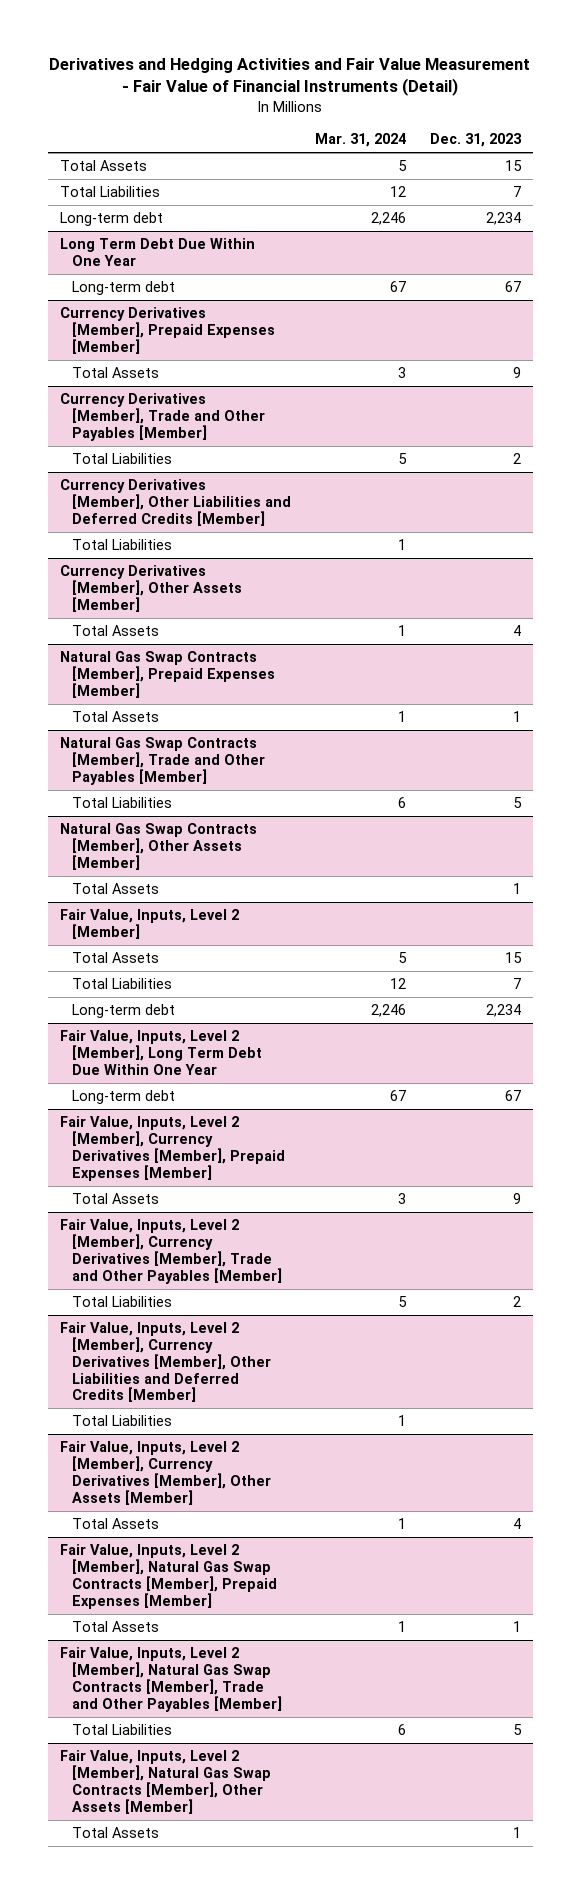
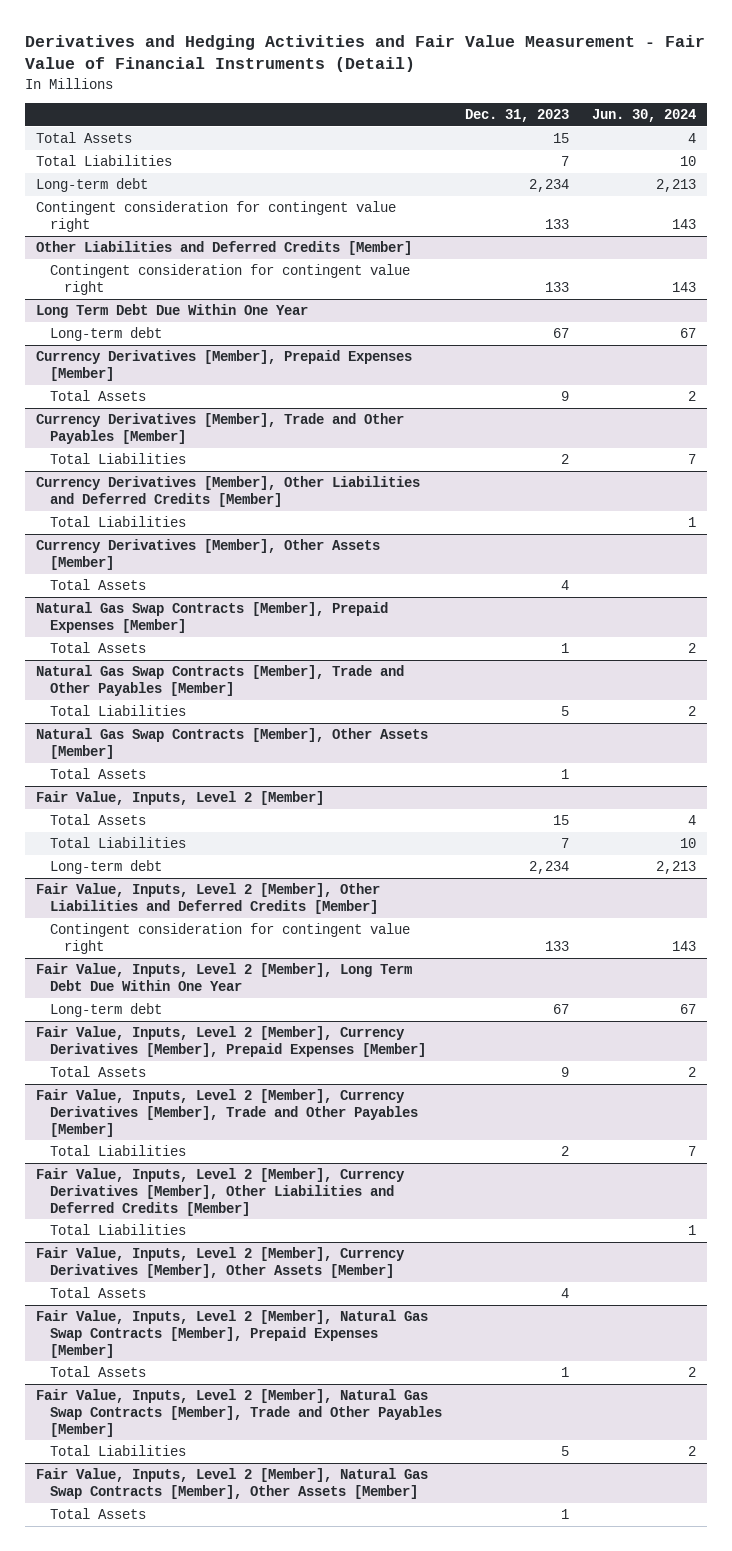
- | Mar. 31, 2024 | Dec. 31, 2023
+ | Dec. 31, 2023 | Jun. 30, 2024
+ Contingent consideration for contingent value right | 133 | 143
+ Other Liabilities and Deferred Credits [Member]
+ Contingent consideration for contingent value right | 133 | 143
+ Fair Value, Inputs, Level 2 [Member], Other Liabilities and Deferred Credits [Member]
+ Contingent consideration for contingent value right | 133 | 143

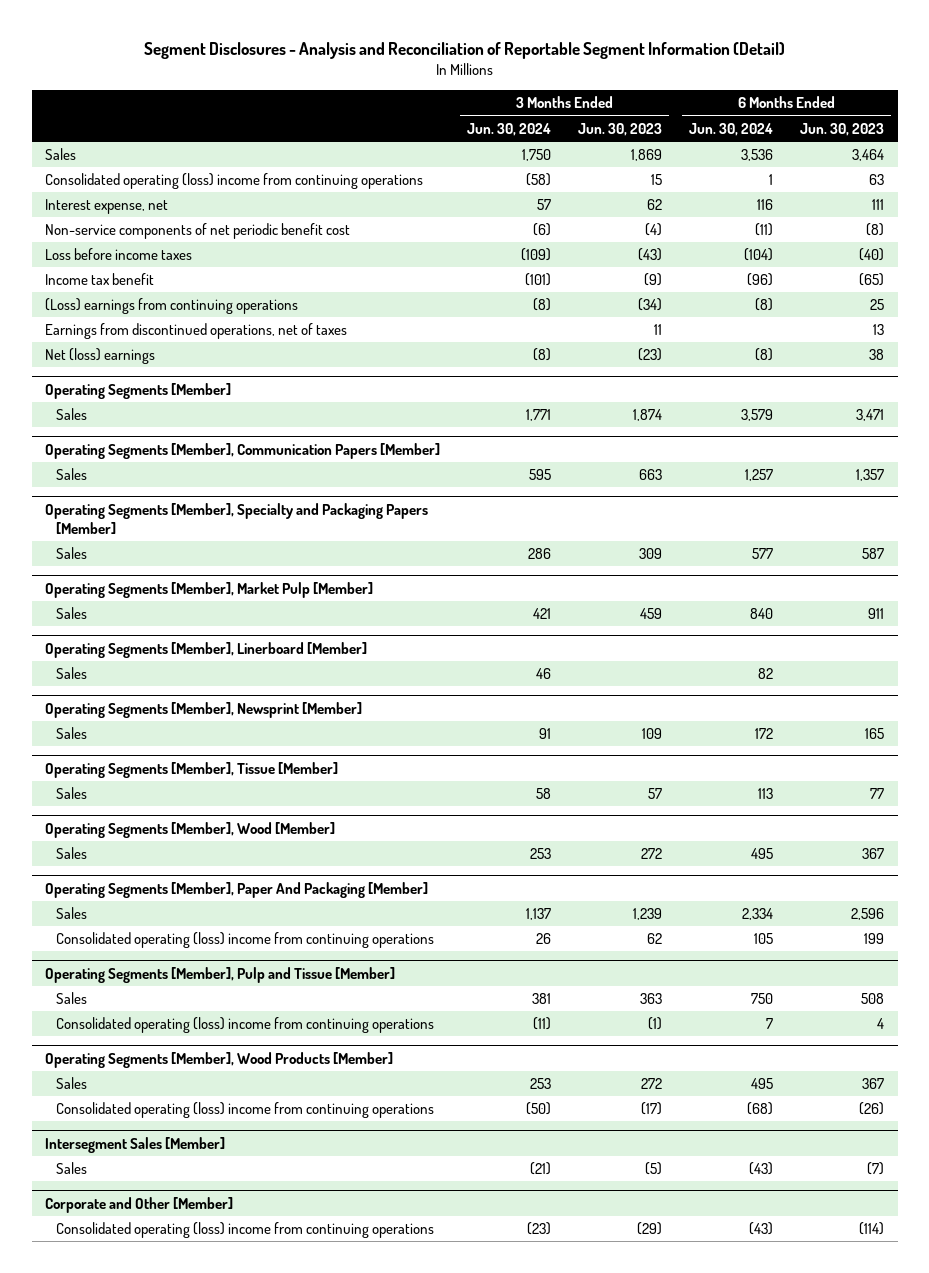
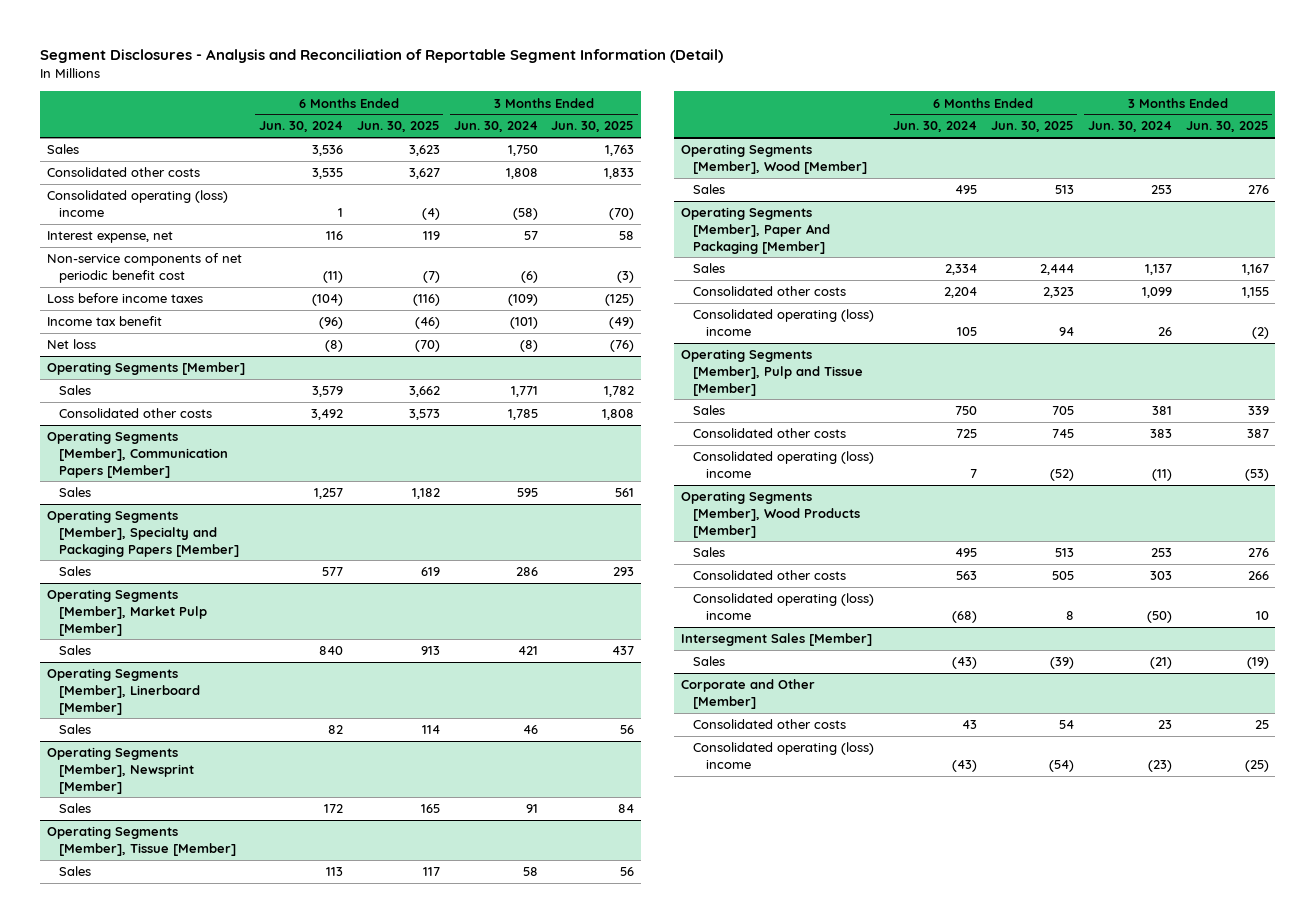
- | 3 Months Ended Jun. 30, 2024 | 3 Months Ended Jun. 30, 2023 | 6 Months Ended Jun. 30, 2024 | 6 Months Ended Jun. 30, 2023
+ | 6 Months Ended Jun. 30, 2024 | 6 Months Ended Jun. 30, 2025 | 3 Months Ended Jun. 30, 2024 | 3 Months Ended Jun. 30, 2025
- Consolidated operating (loss) income from continuing operations | (58) | 15 | 1 | 63
+ Consolidated other costs | 3,535 | 3,627 | 1,808 | 1,833
+ Consolidated operating (loss) income | 1 | (4) | (58) | (70)
- (Loss) earnings from continuing operations | (8) | (34) | (8) | 25
- Earnings from discontinued operations, net of taxes | | 11 | | 13
- Net (loss) earnings | (8) | (23) | (8) | 38
+ Net loss | (8) | (70) | (8) | (76)
@ Operating Segments [Member]
+ Consolidated other costs | 3,492 | 3,573 | 1,785 | 1,808
@ Operating Segments [Member], Paper And Packaging [Member]
- Consolidated operating (loss) income from continuing operations | 26 | 62 | 105 | 199
+ Consolidated other costs | 2,204 | 2,323 | 1,099 | 1,155
+ Consolidated operating (loss) income | 105 | 94 | 26 | (2)
@ Operating Segments [Member], Pulp and Tissue [Member]
- Consolidated operating (loss) income from continuing operations | (11) | (1) | 7 | 4
+ Consolidated other costs | 725 | 745 | 383 | 387
+ Consolidated operating (loss) income | 7 | (52) | (11) | (53)
@ Operating Segments [Member], Wood Products [Member]
- Consolidated operating (loss) income from continuing operations | (50) | (17) | (68) | (26)
+ Consolidated other costs | 563 | 505 | 303 | 266
+ Consolidated operating (loss) income | (68) | 8 | (50) | 10
@ Corporate and Other [Member]
- Consolidated operating (loss) income from continuing operations | (23) | (29) | (43) | (114)
+ Consolidated other costs | 43 | 54 | 23 | 25
+ Consolidated operating (loss) income | (43) | (54) | (23) | (25)

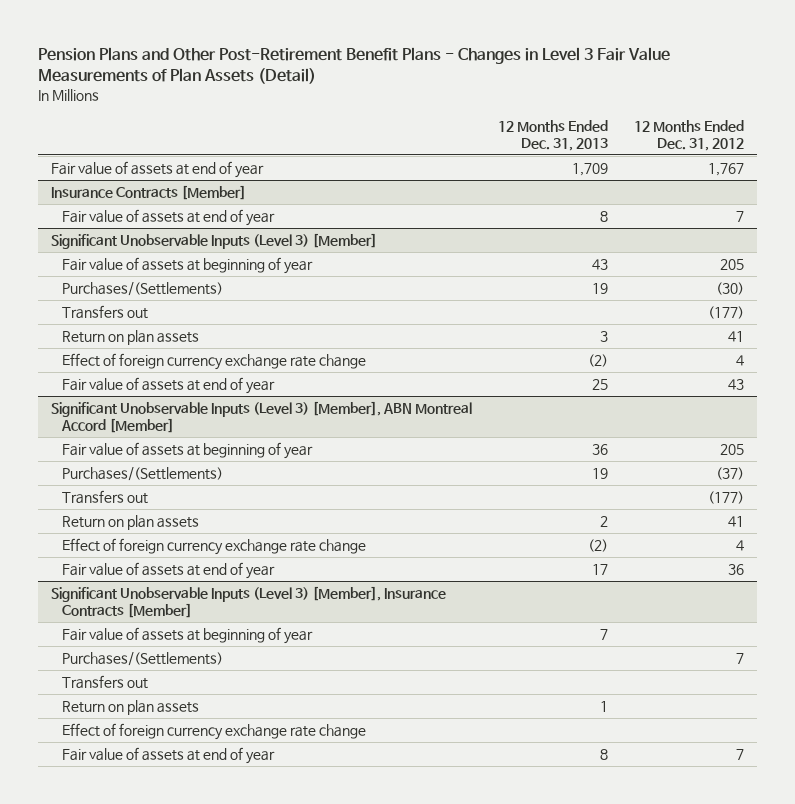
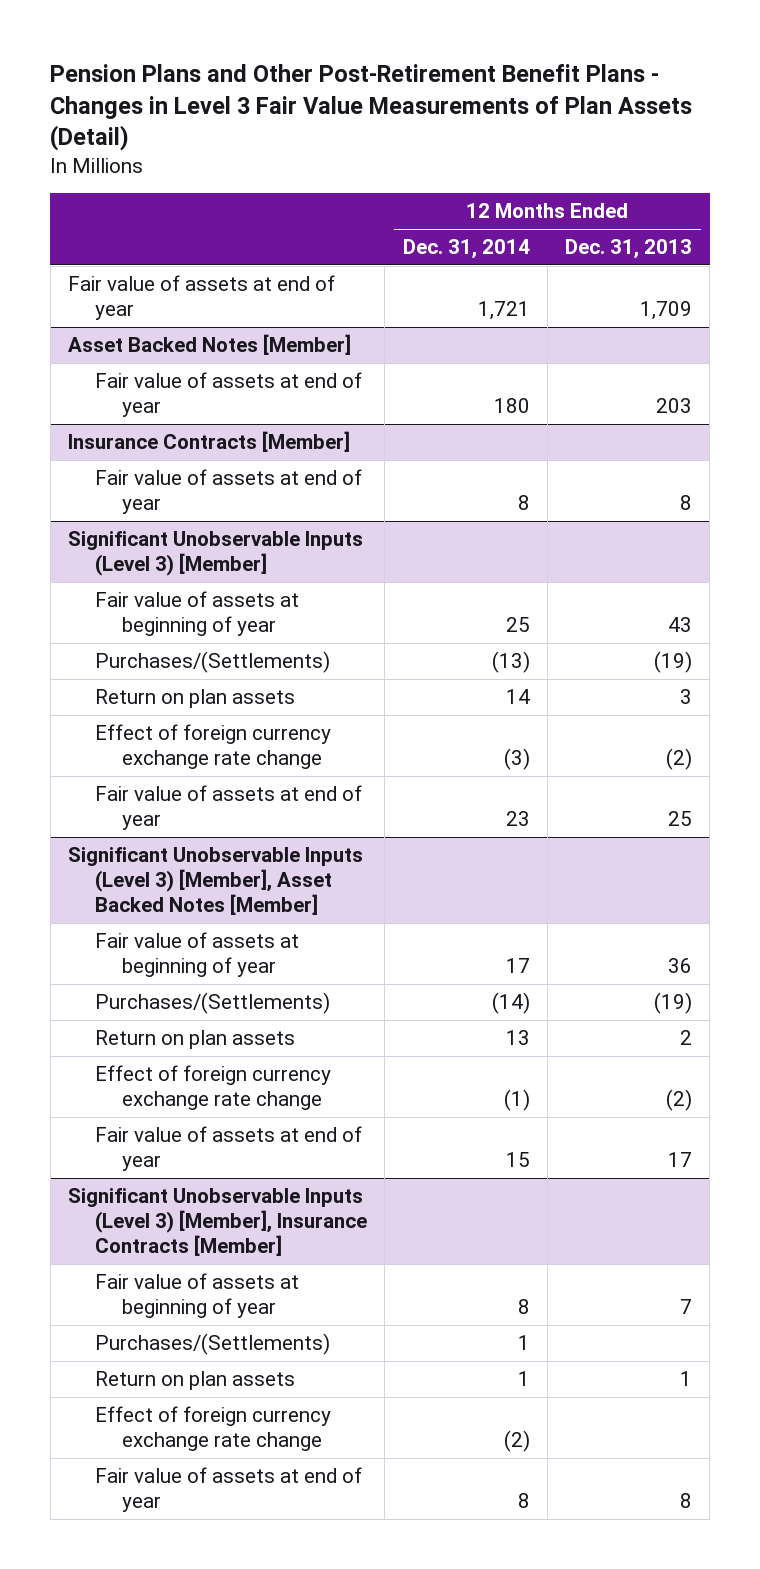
- | 12 Months Ended Dec. 31, 2013 | 12 Months Ended Dec. 31, 2012
+ | 12 Months Ended Dec. 31, 2014 | 12 Months Ended Dec. 31, 2013
+ Asset Backed Notes [Member]
+ Fair value of assets at end of year | 180 | 203
@ Significant Unobservable Inputs (Level 3) [Member]
- Purchases/(Settlements) | 19 | (30)
- Transfers out | | (177)
+ Purchases/(Settlements) | (13) | (19)
- Significant Unobservable Inputs (Level 3) [Member], ABN Montreal Accord [Member]
+ Significant Unobservable Inputs (Level 3) [Member], Asset Backed Notes [Member]
- Purchases/(Settlements) | 19 | (37)
- Transfers out | | (177)
+ Purchases/(Settlements) | (14) | (19)
@ Significant Unobservable Inputs (Level 3) [Member], Insurance Contracts [Member]
- Transfers out

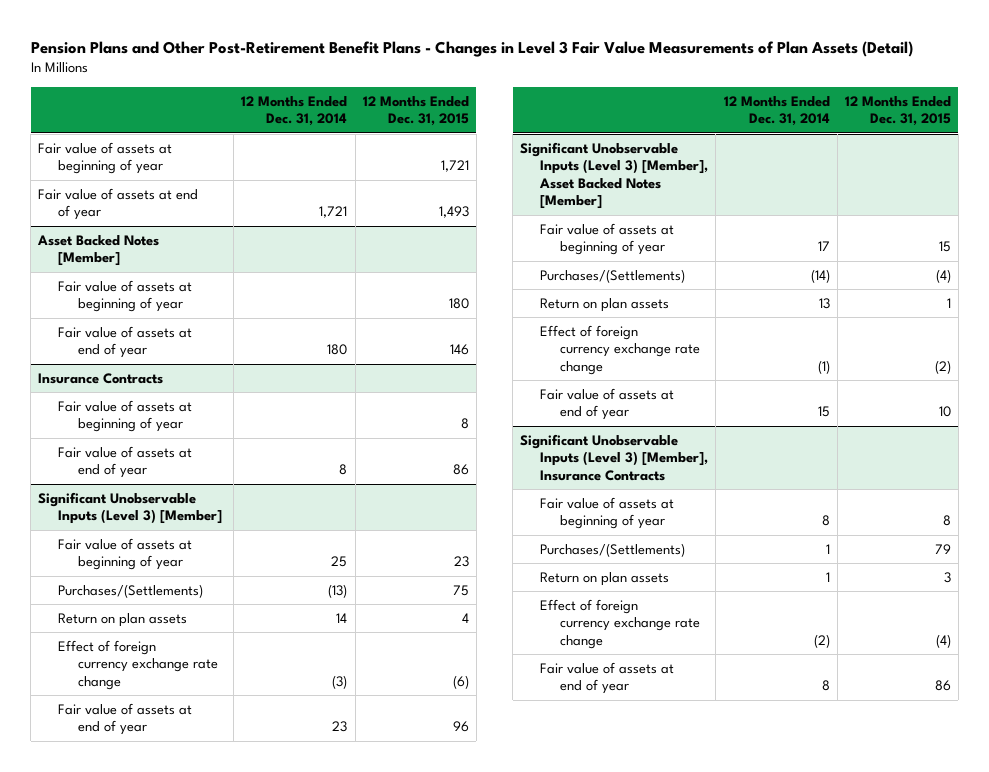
- | 12 Months Ended Dec. 31, 2014 | 12 Months Ended Dec. 31, 2013
+ | 12 Months Ended Dec. 31, 2014 | 12 Months Ended Dec. 31, 2015
+ Fair value of assets at beginning of year | | 1,721
@ Asset Backed Notes [Member]
+ Fair value of assets at beginning of year | | 180
- Insurance Contracts [Member]
+ Insurance Contracts
+ Fair value of assets at beginning of year | | 8
- Significant Unobservable Inputs (Level 3) [Member], Insurance Contracts [Member]
+ Significant Unobservable Inputs (Level 3) [Member], Insurance Contracts

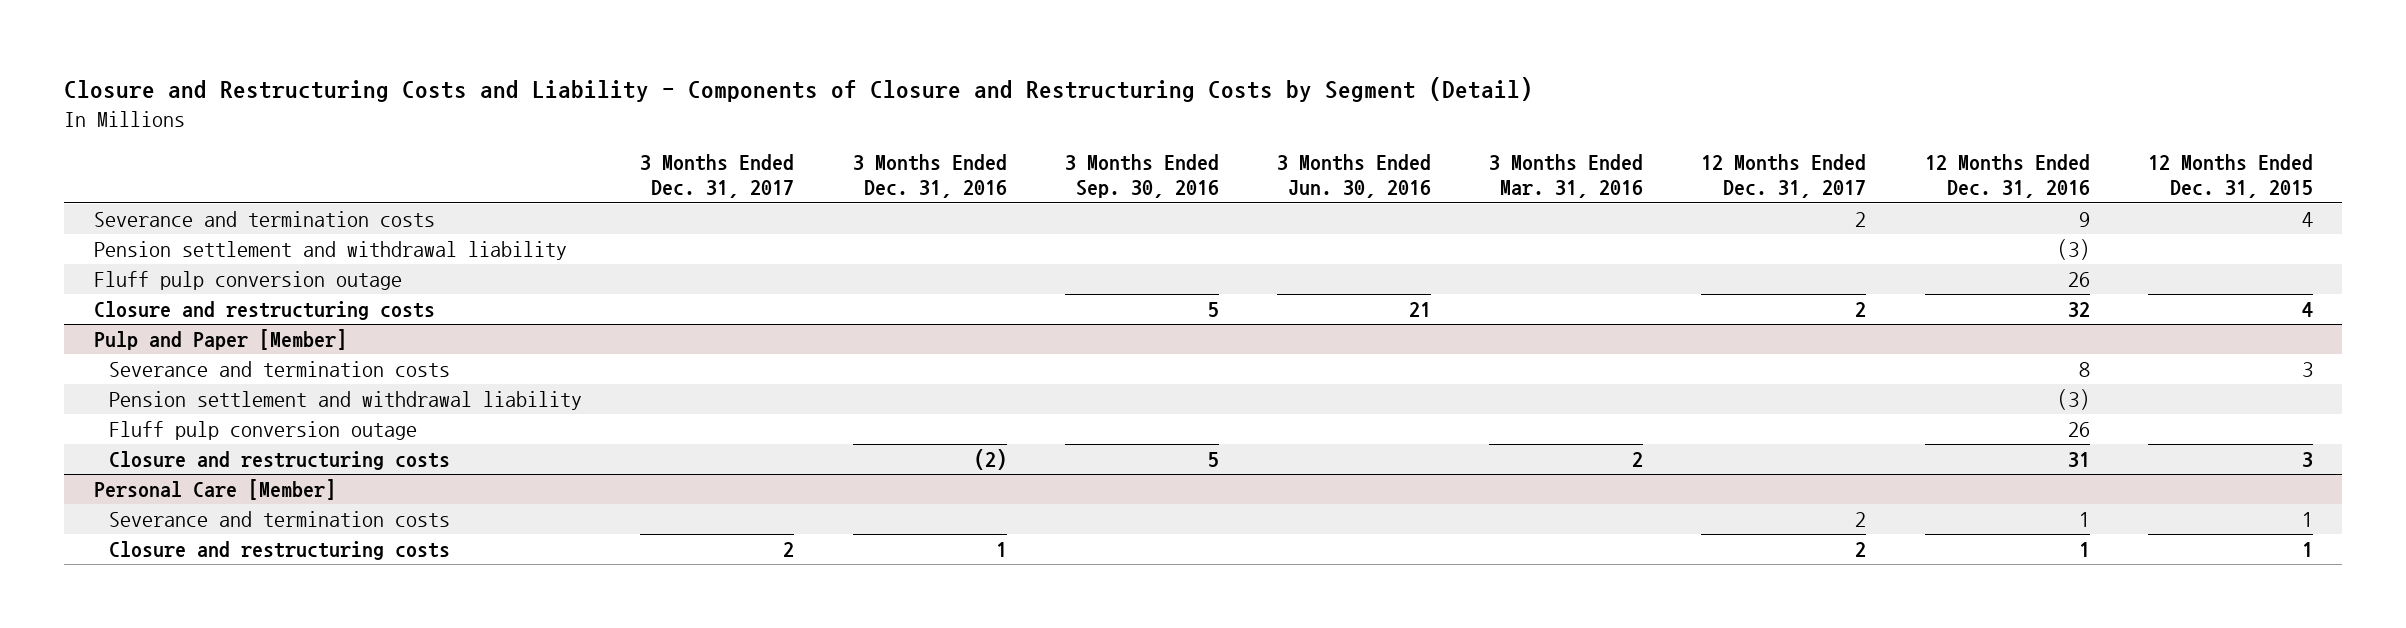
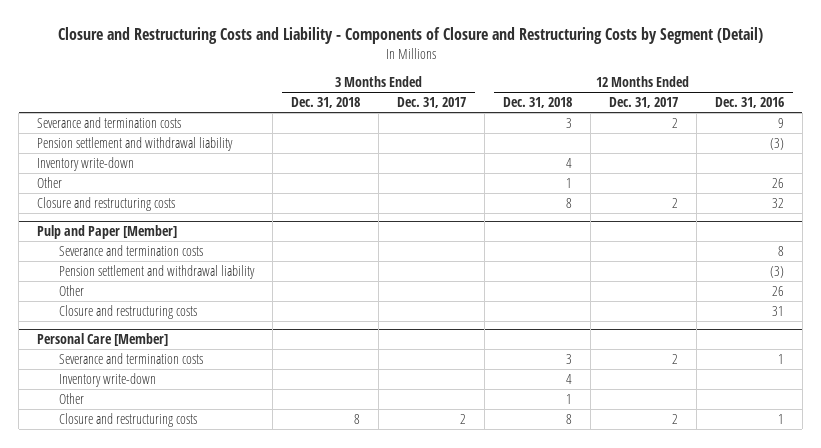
- | 3 Months Ended Dec. 31, 2017 | 3 Months Ended Dec. 31, 2016 | 3 Months Ended Sep. 30, 2016 | 3 Months Ended Jun. 30, 2016 | 3 Months Ended Mar. 31, 2016 | 12 Months Ended Dec. 31, 2017 | 12 Months Ended Dec. 31, 2016 | 12 Months Ended Dec. 31, 2015
+ | 3 Months Ended Dec. 31, 2018 | 3 Months Ended Dec. 31, 2017 | 12 Months Ended Dec. 31, 2018 | 12 Months Ended Dec. 31, 2017 | 12 Months Ended Dec. 31, 2016
- Fluff pulp conversion outage | | | | | | | 26 |
+ Inventory write-down | | | 4 | |
+ Other | | | 1 | | 26
@ Pulp and Paper [Member]
- Fluff pulp conversion outage | | | | | | | 26 |
+ Other | | | | | 26
@ Personal Care [Member]
+ Inventory write-down | | | 4 | |
+ Other | | | 1 | |

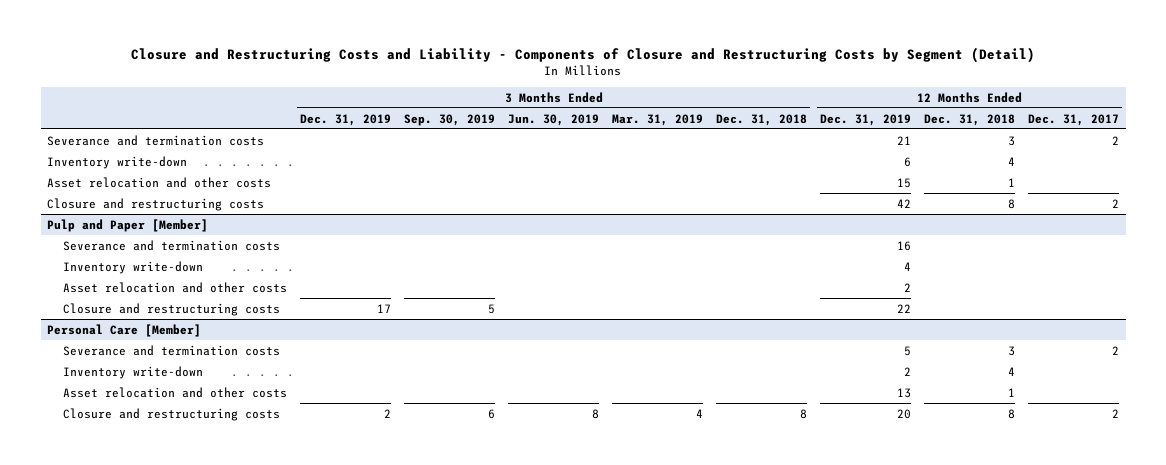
- | 3 Months Ended Dec. 31, 2018 | 3 Months Ended Dec. 31, 2017 | 12 Months Ended Dec. 31, 2018 | 12 Months Ended Dec. 31, 2017 | 12 Months Ended Dec. 31, 2016
+ | 3 Months Ended Dec. 31, 2019 | 3 Months Ended Sep. 30, 2019 | 3 Months Ended Jun. 30, 2019 | 3 Months Ended Mar. 31, 2019 | 3 Months Ended Dec. 31, 2018 | 12 Months Ended Dec. 31, 2019 | 12 Months Ended Dec. 31, 2018 | 12 Months Ended Dec. 31, 2017
- Pension settlement and withdrawal liability | | | | | (3)
- Other | | | 1 | | 26
+ Asset relocation and other costs | | | | | | 15 | 1 |
@ Pulp and Paper [Member]
- Pension settlement and withdrawal liability | | | | | (3)
- Other | | | | | 26
+ Inventory write-down | | | | | | 4 | |
+ Asset relocation and other costs | | | | | | 2 | |
@ Personal Care [Member]
- Other | | | 1 | |
+ Asset relocation and other costs | | | | | | 13 | 1 |

